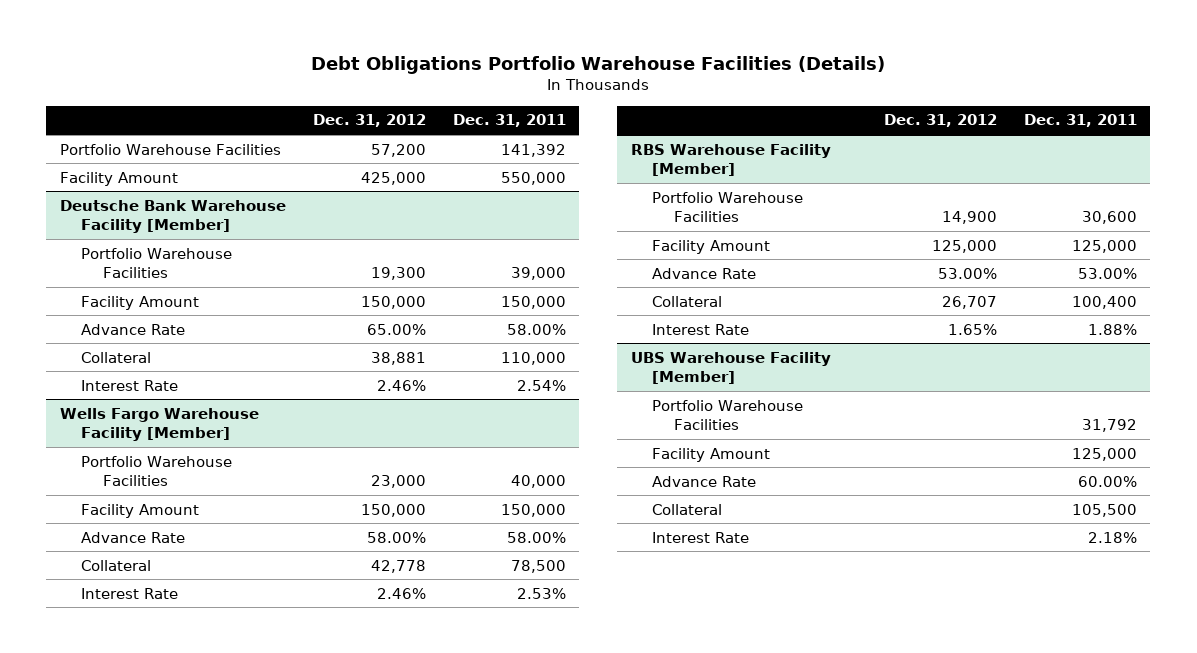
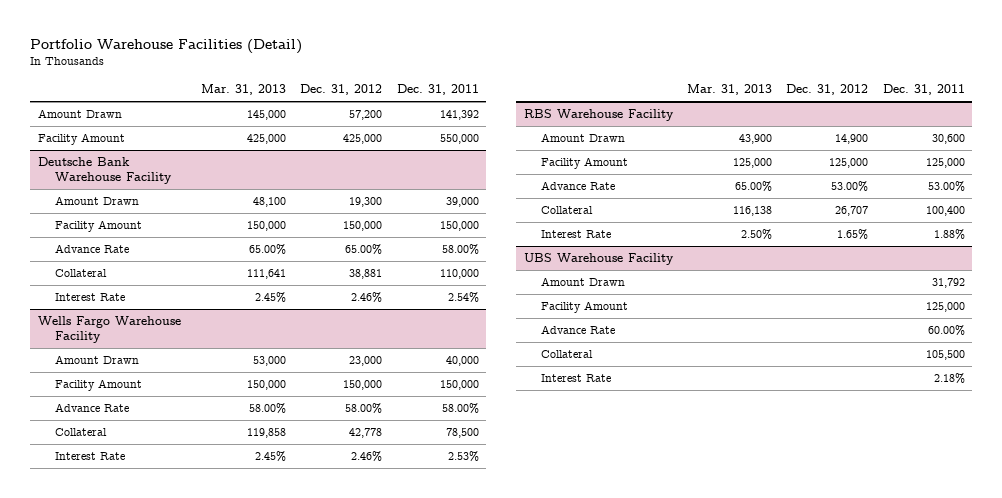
- Debt Obligations Portfolio Warehouse Facilities (Details)
+ Portfolio Warehouse Facilities (Detail)
- | Dec. 31, 2012 | Dec. 31, 2011
+ | Mar. 31, 2013 | Dec. 31, 2012 | Dec. 31, 2011
- Portfolio Warehouse Facilities | 57,200 | 141,392
+ Amount Drawn | 145,000 | 57,200 | 141,392
- Deutsche Bank Warehouse Facility [Member]
- Portfolio Warehouse Facilities | 19,300 | 39,000
+ Deutsche Bank Warehouse Facility
+ Amount Drawn | 48,100 | 19,300 | 39,000
- Wells Fargo Warehouse Facility [Member]
- Portfolio Warehouse Facilities | 23,000 | 40,000
+ Wells Fargo Warehouse Facility
+ Amount Drawn | 53,000 | 23,000 | 40,000
- RBS Warehouse Facility [Member]
- Portfolio Warehouse Facilities | 14,900 | 30,600
+ RBS Warehouse Facility
+ Amount Drawn | 43,900 | 14,900 | 30,600
- UBS Warehouse Facility [Member]
- Portfolio Warehouse Facilities | | 31,792
+ UBS Warehouse Facility
+ Amount Drawn | | | 31,792

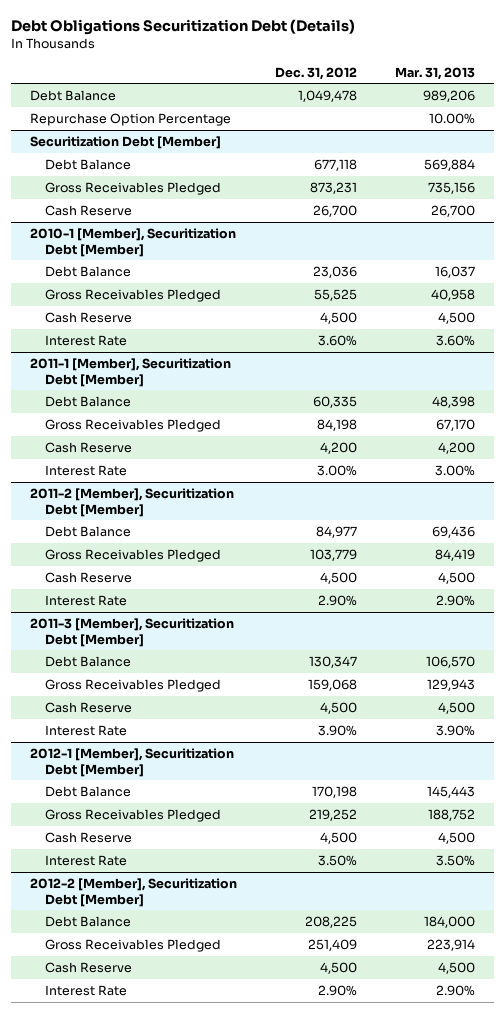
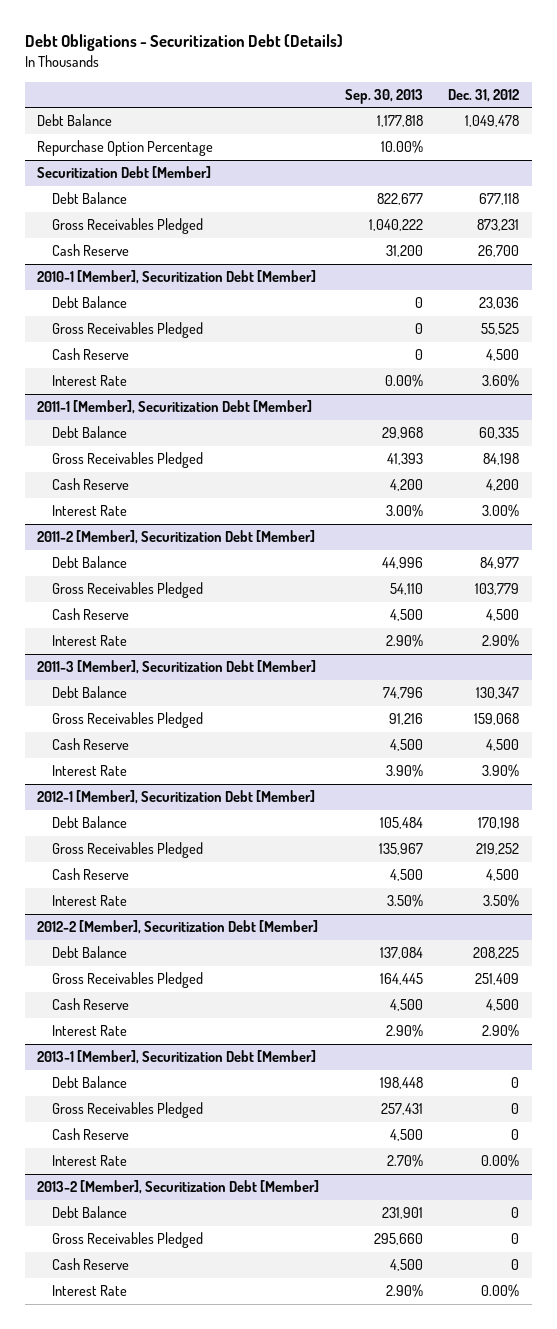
- Debt Obligations Securitization Debt (Details)
+ Debt Obligations - Securitization Debt (Details)
- | Dec. 31, 2012 | Mar. 31, 2013
+ | Sep. 30, 2013 | Dec. 31, 2012
+ 2013-1 [Member], Securitization Debt [Member]
+ Debt Balance | 198,448 | 0
+ Gross Receivables Pledged | 257,431 | 0
+ Cash Reserve | 4,500 | 0
+ Interest Rate | 2.70% | 0.00%
+ 2013-2 [Member], Securitization Debt [Member]
+ Debt Balance | 231,901 | 0
+ Gross Receivables Pledged | 295,660 | 0
+ Cash Reserve | 4,500 | 0
+ Interest Rate | 2.90% | 0.00%

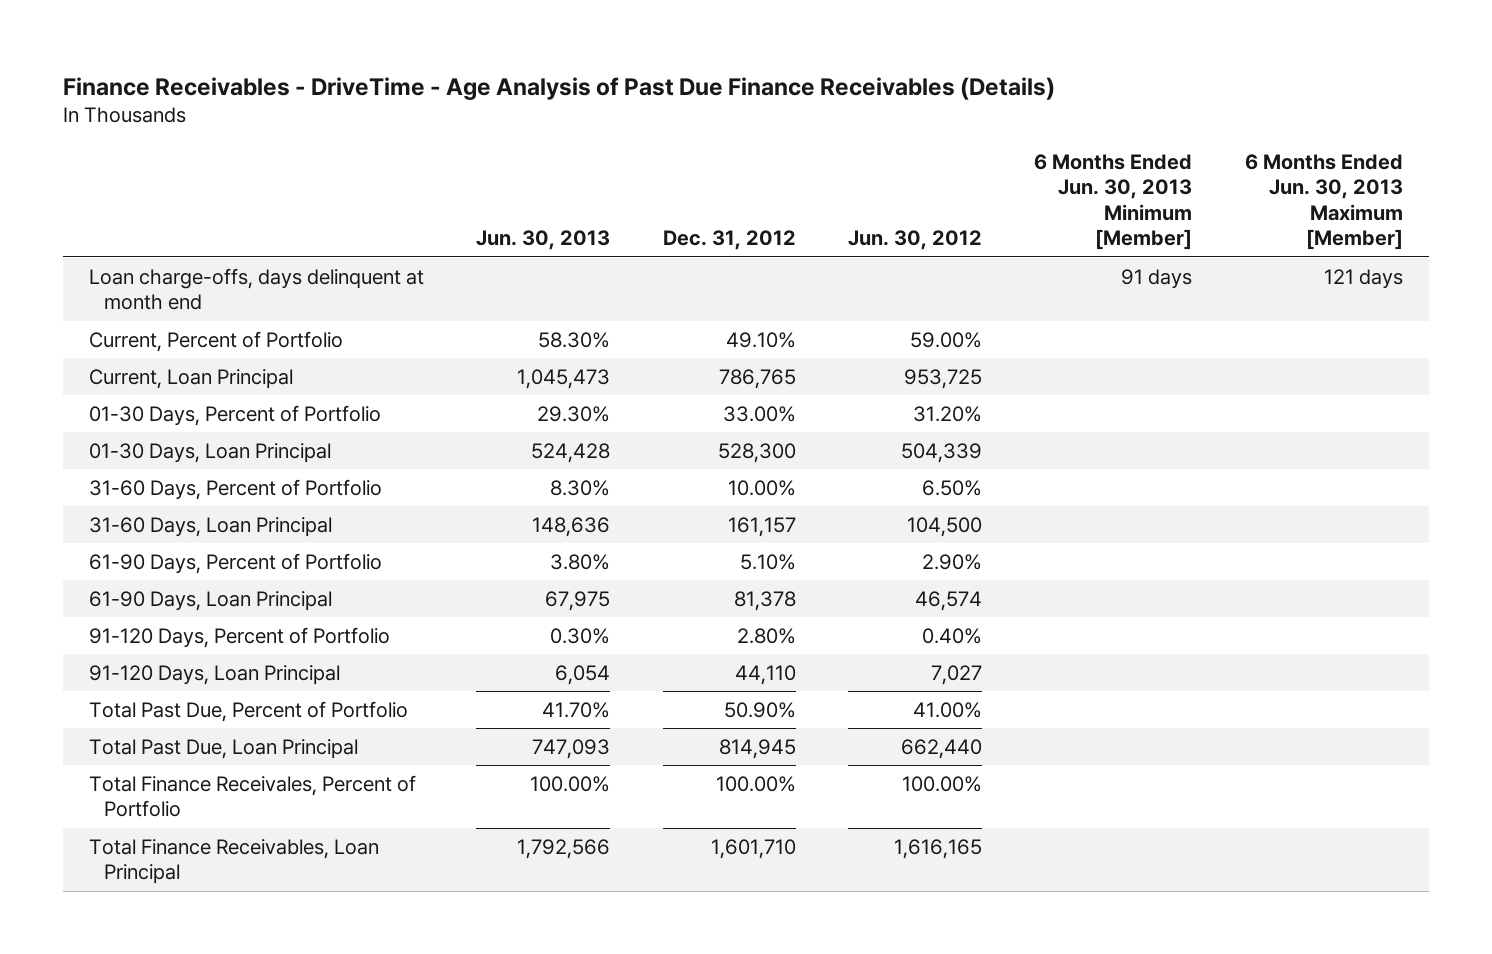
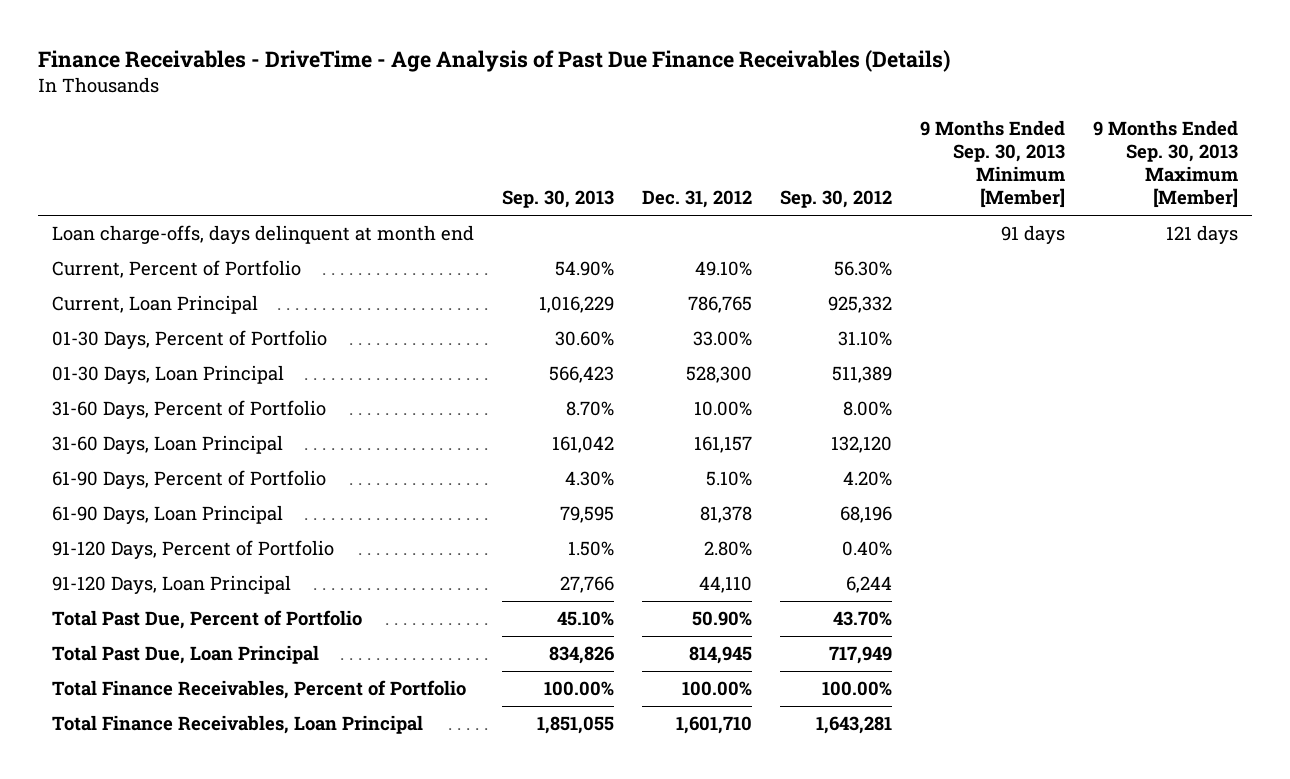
- | Jun. 30, 2013 | Dec. 31, 2012 | Jun. 30, 2012 | 6 Months Ended Jun. 30, 2013 Minimum [Member] | 6 Months Ended Jun. 30, 2013 Maximum [Member]
+ | Sep. 30, 2013 | Dec. 31, 2012 | Sep. 30, 2012 | 9 Months Ended Sep. 30, 2013 Minimum [Member] | 9 Months Ended Sep. 30, 2013 Maximum [Member]
- Total Finance Receivales, Percent of Portfolio | 100.00% | 100.00% | 100.00% | |
+ Total Finance Receivables, Percent of Portfolio | 100.00% | 100.00% | 100.00% | |

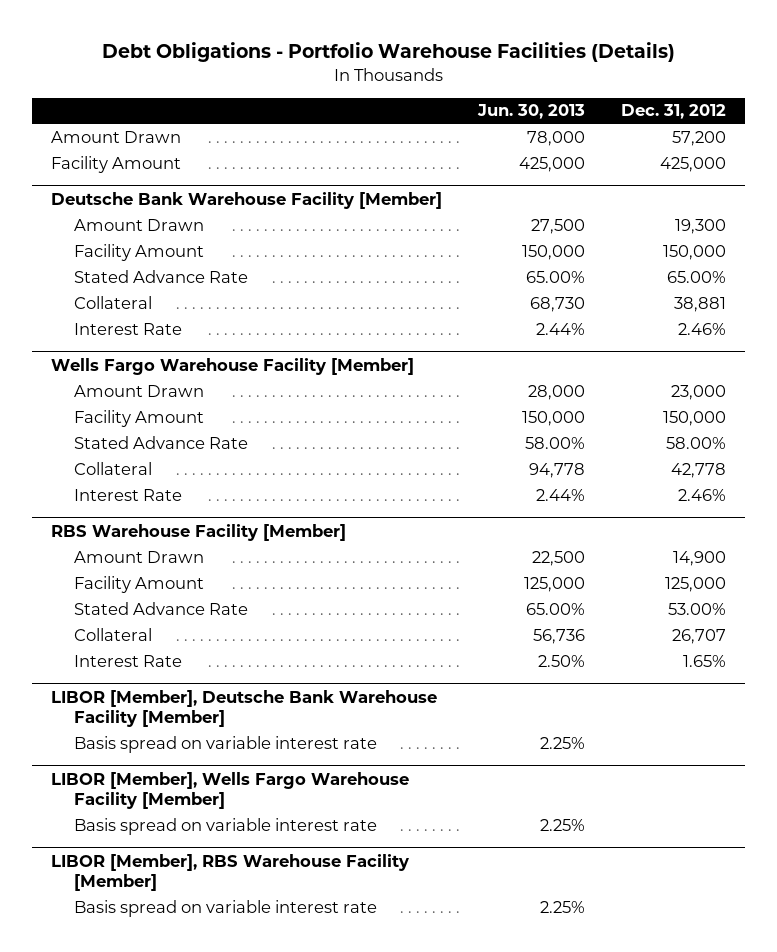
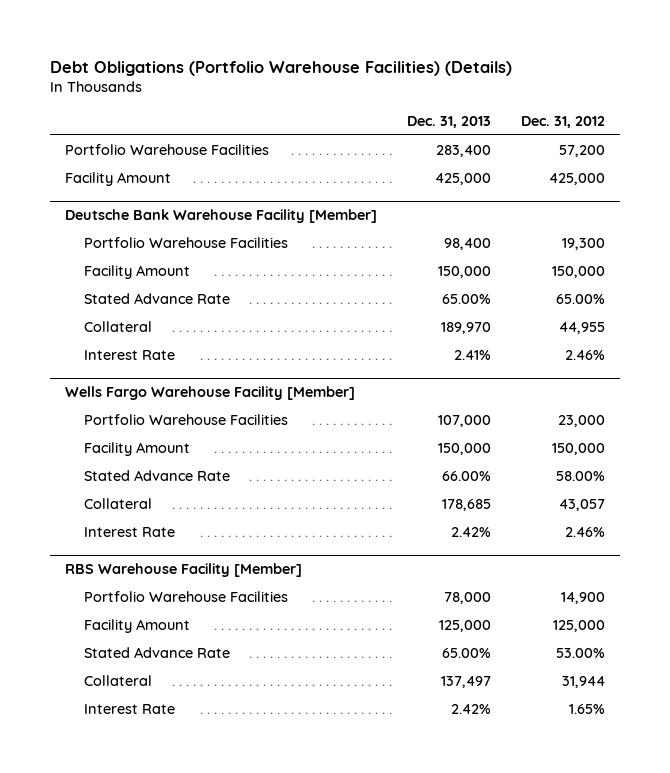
- Debt Obligations - Portfolio Warehouse Facilities (Details)
+ Debt Obligations (Portfolio Warehouse Facilities) (Details)
- | Jun. 30, 2013 | Dec. 31, 2012
+ | Dec. 31, 2013 | Dec. 31, 2012
- Amount Drawn | 78,000 | 57,200
+ Portfolio Warehouse Facilities | 283,400 | 57,200
@ Deutsche Bank Warehouse Facility [Member]
- Amount Drawn | 27,500 | 19,300
+ Portfolio Warehouse Facilities | 98,400 | 19,300
- Collateral | 68,730 | 38,881
+ Collateral | 189,970 | 44,955
@ Wells Fargo Warehouse Facility [Member]
- Amount Drawn | 28,000 | 23,000
+ Portfolio Warehouse Facilities | 107,000 | 23,000
- Collateral | 94,778 | 42,778
+ Collateral | 178,685 | 43,057
@ RBS Warehouse Facility [Member]
- Amount Drawn | 22,500 | 14,900
+ Portfolio Warehouse Facilities | 78,000 | 14,900
- Collateral | 56,736 | 26,707
+ Collateral | 137,497 | 31,944
- LIBOR [Member], Deutsche Bank Warehouse Facility [Member]
- Basis spread on variable interest rate | 2.25% |
- LIBOR [Member], Wells Fargo Warehouse Facility [Member]
- Basis spread on variable interest rate | 2.25% |
- LIBOR [Member], RBS Warehouse Facility [Member]
- Basis spread on variable interest rate | 2.25% |

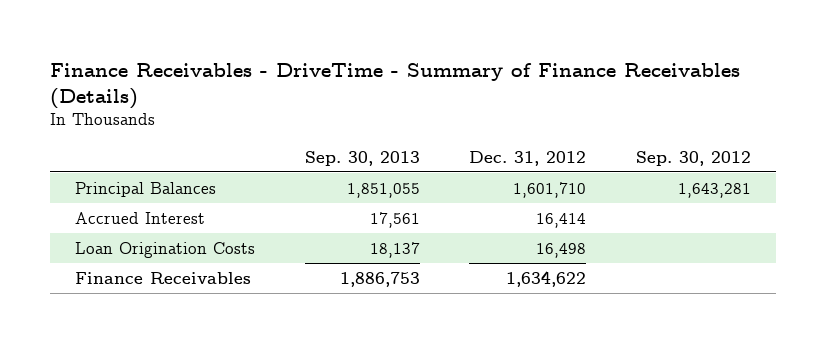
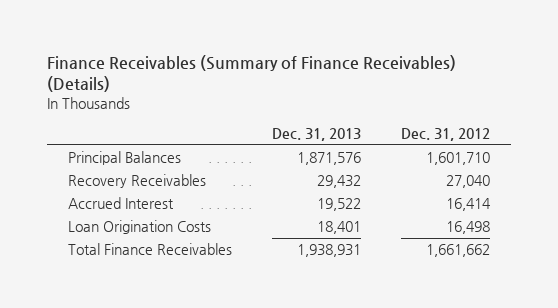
- Finance Receivables - DriveTime - Summary of Finance Receivables (Details)
+ Finance Receivables (Summary of Finance Receivables) (Details)
- | Sep. 30, 2013 | Dec. 31, 2012 | Sep. 30, 2012
+ | Dec. 31, 2013 | Dec. 31, 2012
+ Recovery Receivables | 29,432 | 27,040
- Finance Receivables | 1,886,753 | 1,634,622 |
+ Total Finance Receivables | 1,938,931 | 1,661,662

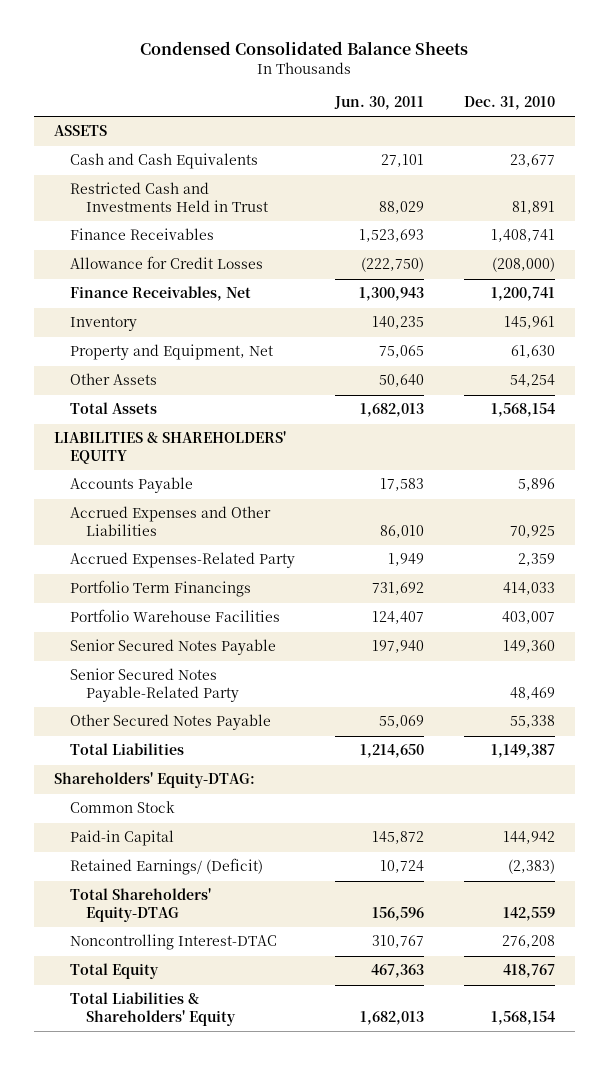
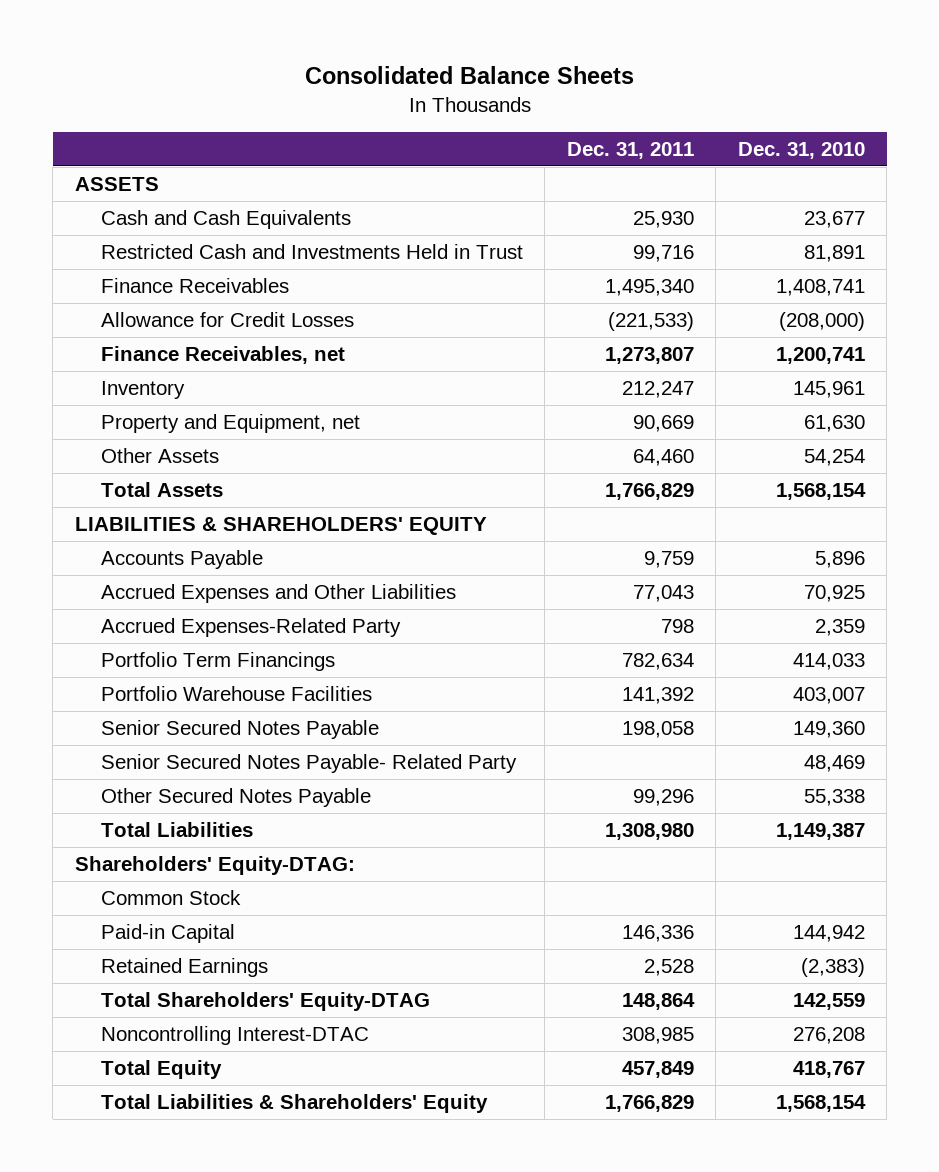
- Condensed Consolidated Balance Sheets
+ Consolidated Balance Sheets
- | Jun. 30, 2011 | Dec. 31, 2010
+ | Dec. 31, 2011 | Dec. 31, 2010
- Finance Receivables, Net | 1,300,943 | 1,200,741
+ Finance Receivables, net | 1,273,807 | 1,200,741
- Property and Equipment, Net | 75,065 | 61,630
+ Property and Equipment, net | 90,669 | 61,630
- Senior Secured Notes Payable-Related Party | | 48,469
+ Senior Secured Notes Payable- Related Party | | 48,469
- Retained Earnings/ (Deficit) | 10,724 | (2,383)
+ Retained Earnings | 2,528 | (2,383)

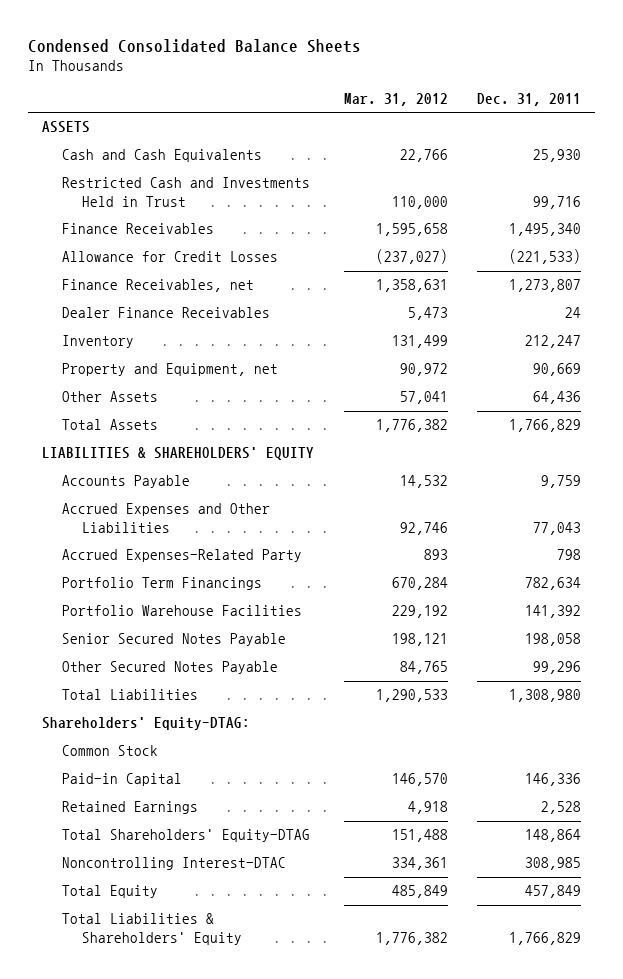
- Consolidated Balance Sheets
+ Condensed Consolidated Balance Sheets
- | Dec. 31, 2011 | Dec. 31, 2010
+ | Mar. 31, 2012 | Dec. 31, 2011
+ Dealer Finance Receivables | 5,473 | 24
- Other Assets | 64,460 | 54,254
+ Other Assets | 57,041 | 64,436
- Senior Secured Notes Payable- Related Party | | 48,469

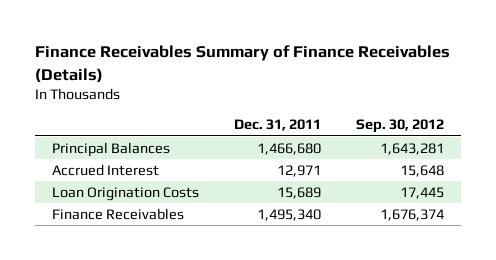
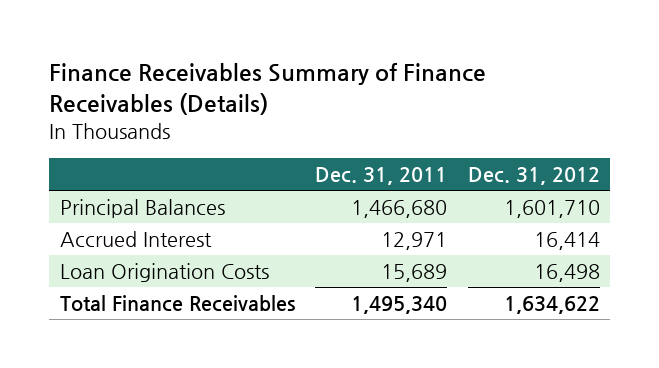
- | Dec. 31, 2011 | Sep. 30, 2012
+ | Dec. 31, 2011 | Dec. 31, 2012
- Finance Receivables | 1,495,340 | 1,676,374
+ Total Finance Receivables | 1,495,340 | 1,634,622

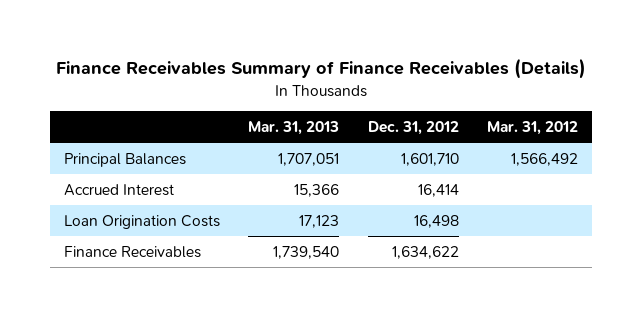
- | Dec. 31, 2011 | Dec. 31, 2012
+ | Mar. 31, 2013 | Dec. 31, 2012 | Mar. 31, 2012
- Total Finance Receivables | 1,495,340 | 1,634,622
+ Finance Receivables | 1,739,540 | 1,634,622 |

